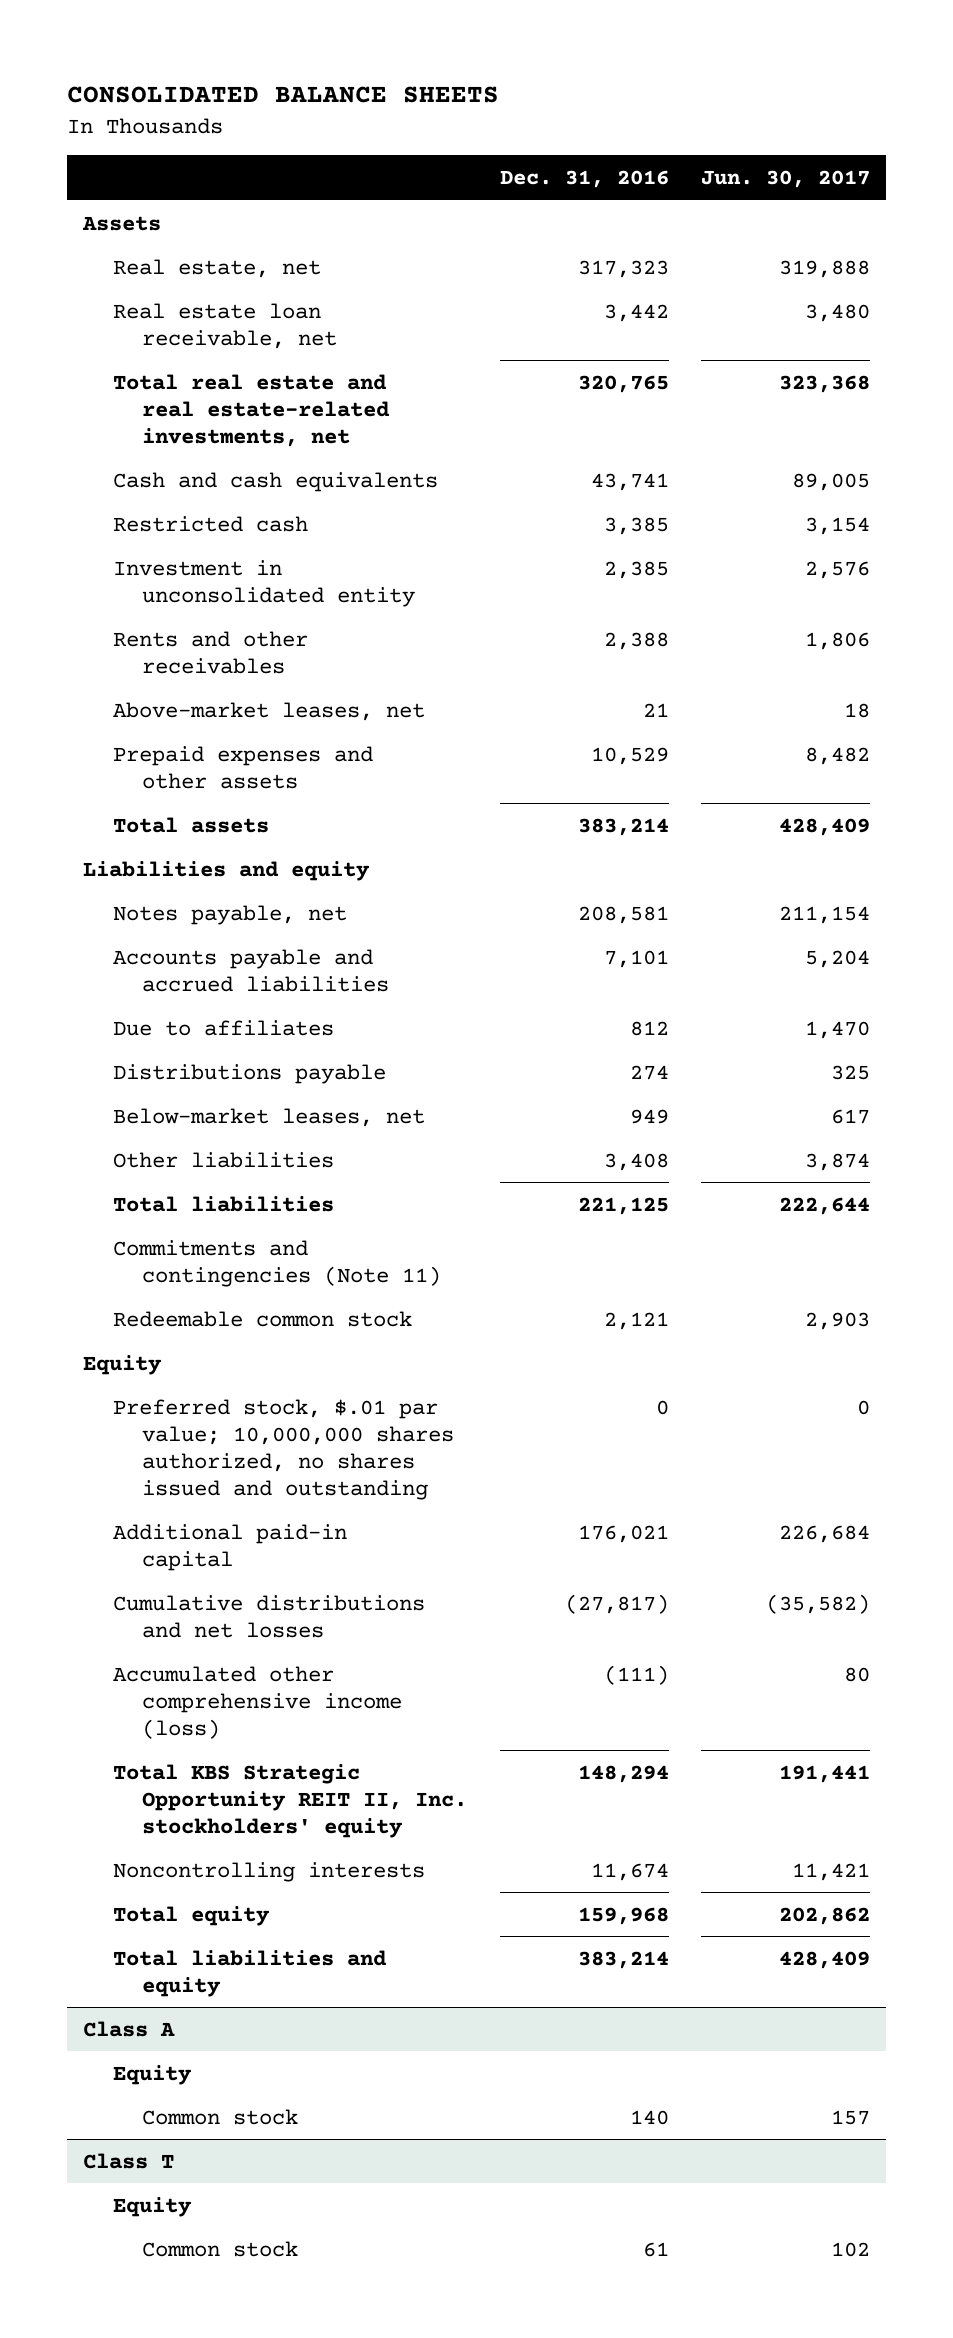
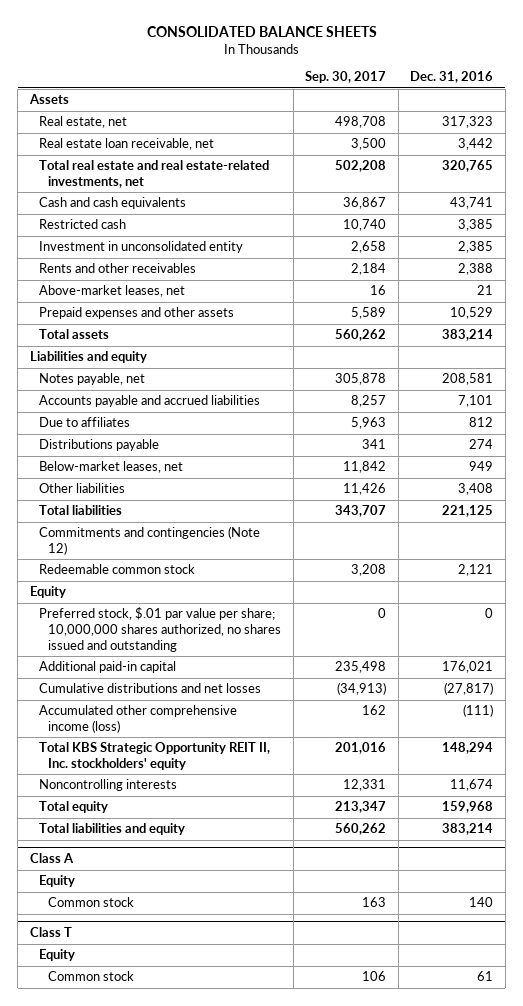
- | Dec. 31, 2016 | Jun. 30, 2017
+ | Sep. 30, 2017 | Dec. 31, 2016
- Commitments and contingencies (Note 11)
+ Commitments and contingencies (Note 12)
- Preferred stock, $.01 par value; 10,000,000 shares authorized, no shares issued and outstanding | 0 | 0
+ Preferred stock, $.01 par value per share; 10,000,000 shares authorized, no shares issued and outstanding | 0 | 0

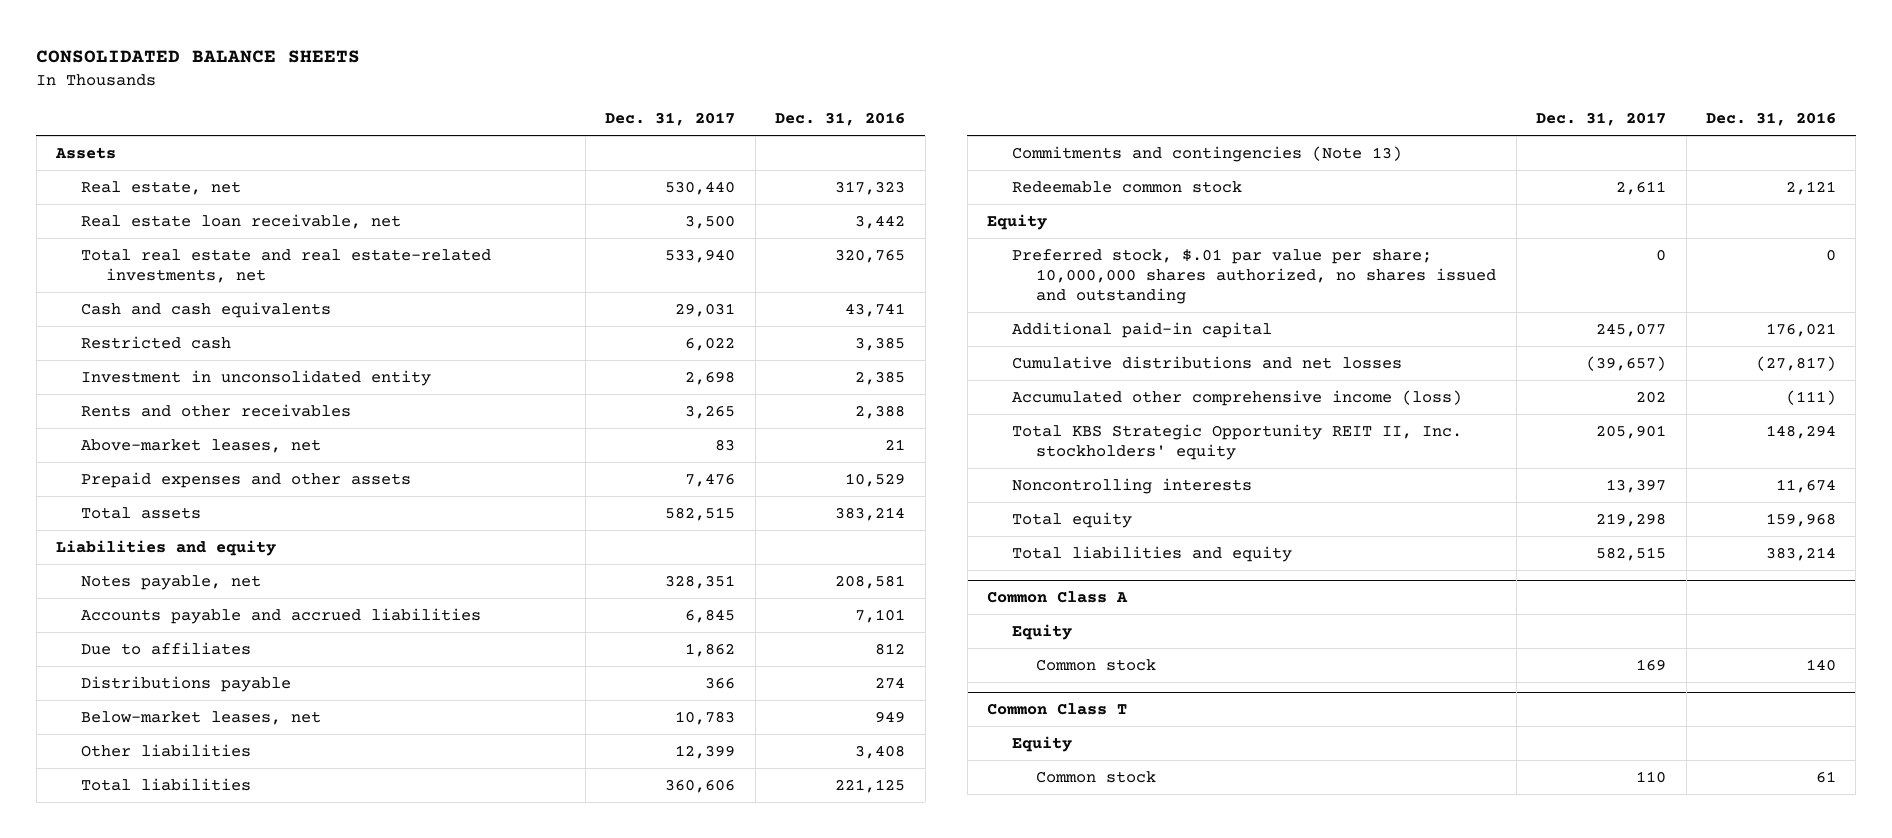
- | Sep. 30, 2017 | Dec. 31, 2016
+ | Dec. 31, 2017 | Dec. 31, 2016
- Commitments and contingencies (Note 12)
+ Commitments and contingencies (Note 13)
- Class A
+ Common Class A
- Class T
+ Common Class T

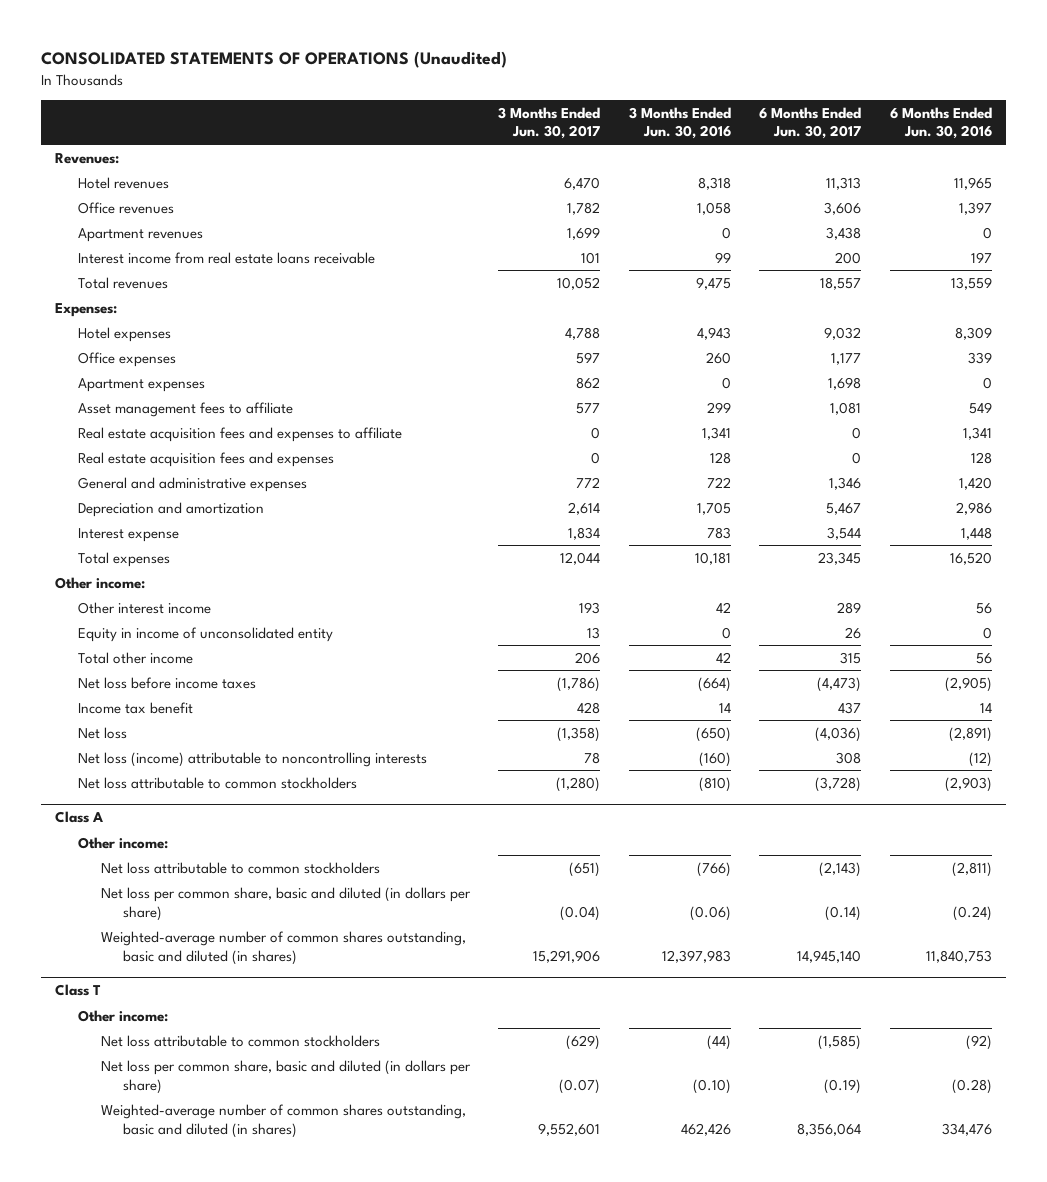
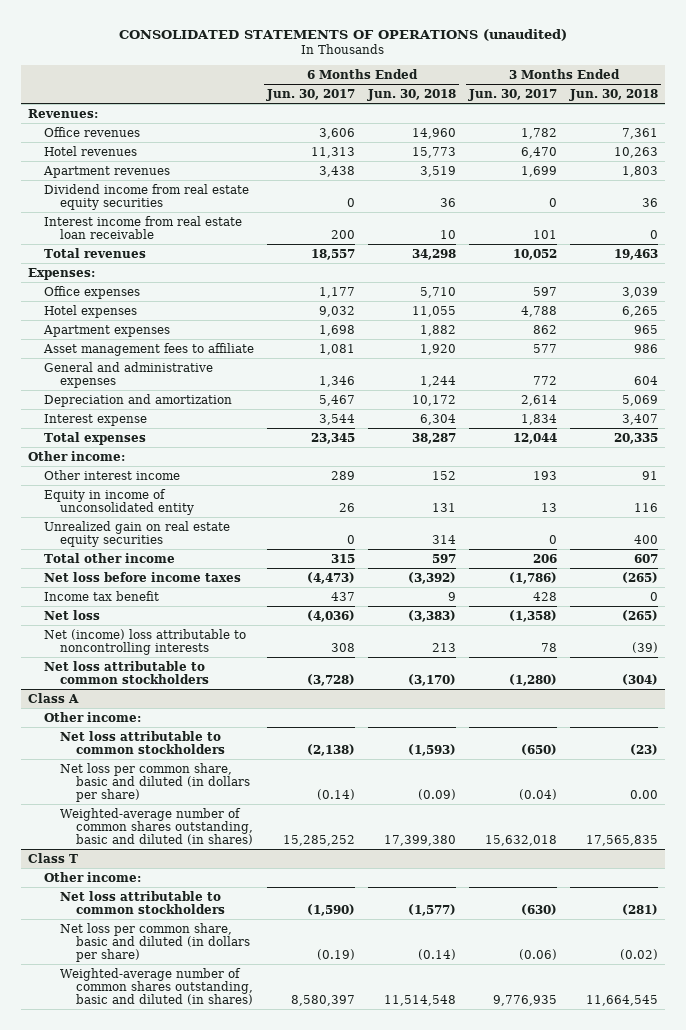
- CONSOLIDATED STATEMENTS OF OPERATIONS (Unaudited)
+ CONSOLIDATED STATEMENTS OF OPERATIONS (unaudited)
- | 3 Months Ended Jun. 30, 2017 | 3 Months Ended Jun. 30, 2016 | 6 Months Ended Jun. 30, 2017 | 6 Months Ended Jun. 30, 2016
+ | 6 Months Ended Jun. 30, 2017 | 6 Months Ended Jun. 30, 2018 | 3 Months Ended Jun. 30, 2017 | 3 Months Ended Jun. 30, 2018
moved down: Hotel revenues | 11,313 | 15,773 | 6,470 | 10,263
- Interest income from real estate loans receivable | 101 | 99 | 200 | 197
+ Dividend income from real estate equity securities | 0 | 36 | 0 | 36
+ Interest income from real estate loan receivable | 200 | 10 | 101 | 0
moved down: Hotel expenses | 9,032 | 11,055 | 4,788 | 6,265
- Real estate acquisition fees and expenses to affiliate | 0 | 1,341 | 0 | 1,341
- Real estate acquisition fees and expenses | 0 | 128 | 0 | 128
+ Unrealized gain on real estate equity securities | 0 | 314 | 0 | 400
- Net loss (income) attributable to noncontrolling interests | 78 | (160) | 308 | (12)
+ Net (income) loss attributable to noncontrolling interests | 308 | 213 | 78 | (39)
@ Class A
- Net loss attributable to common stockholders | (651) | (766) | (2,143) | (2,811)
+ Net loss attributable to common stockholders | (2,138) | (1,593) | (650) | (23)
- Weighted-average number of common shares outstanding, basic and diluted (in shares) | 15,291,906 | 12,397,983 | 14,945,140 | 11,840,753
+ Weighted-average number of common shares outstanding, basic and diluted (in shares) | 15,285,252 | 17,399,380 | 15,632,018 | 17,565,835
@ Class T
- Net loss attributable to common stockholders | (629) | (44) | (1,585) | (92)
- Net loss per common share, basic and diluted (in dollars per share) | (0.07) | (0.10) | (0.19) | (0.28)
- Weighted-average number of common shares outstanding, basic and diluted (in shares) | 9,552,601 | 462,426 | 8,356,064 | 334,476
+ Net loss attributable to common stockholders | (1,590) | (1,577) | (630) | (281)
+ Net loss per common share, basic and diluted (in dollars per share) | (0.19) | (0.14) | (0.06) | (0.02)
+ Weighted-average number of common shares outstanding, basic and diluted (in shares) | 8,580,397 | 11,514,548 | 9,776,935 | 11,664,545

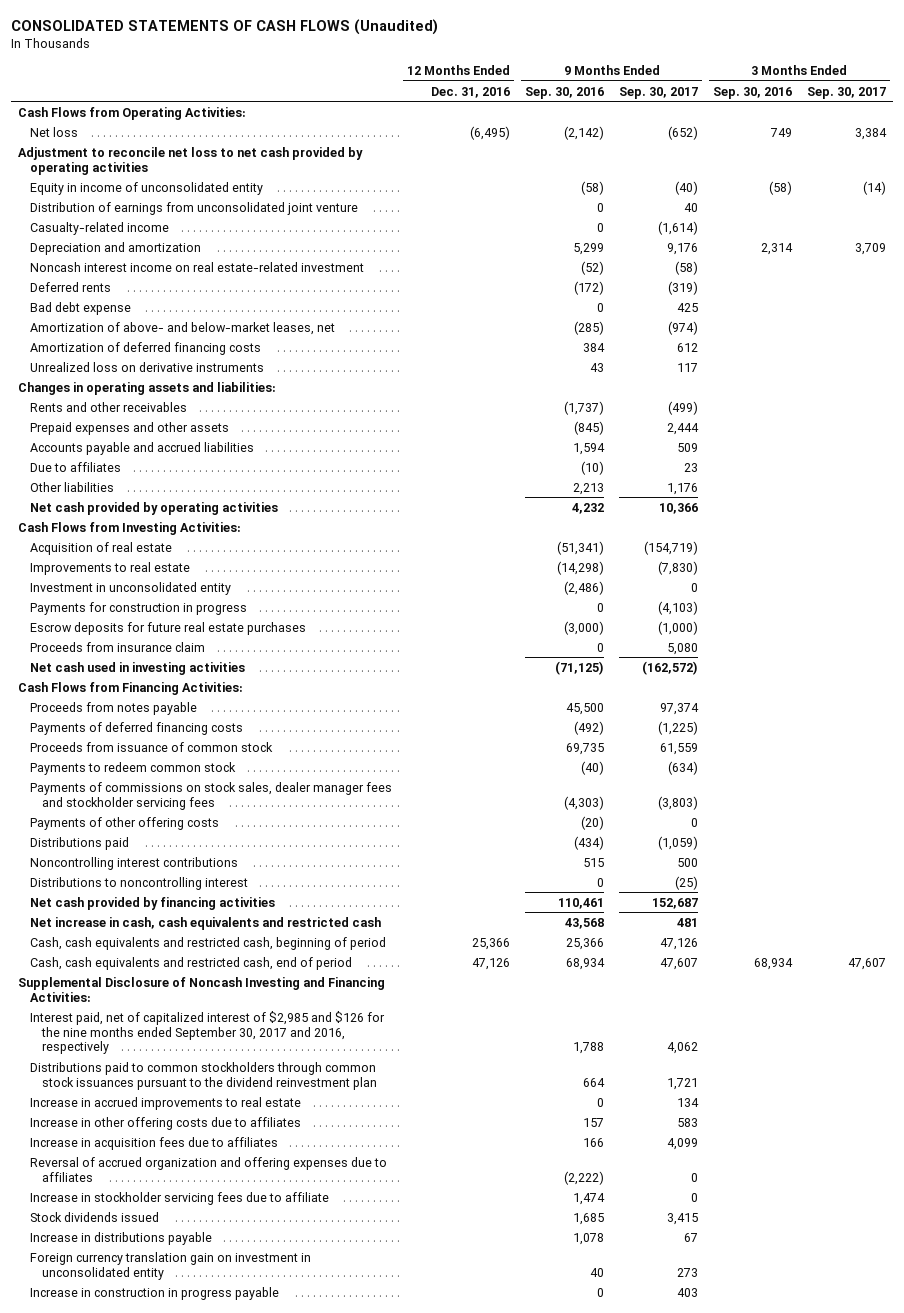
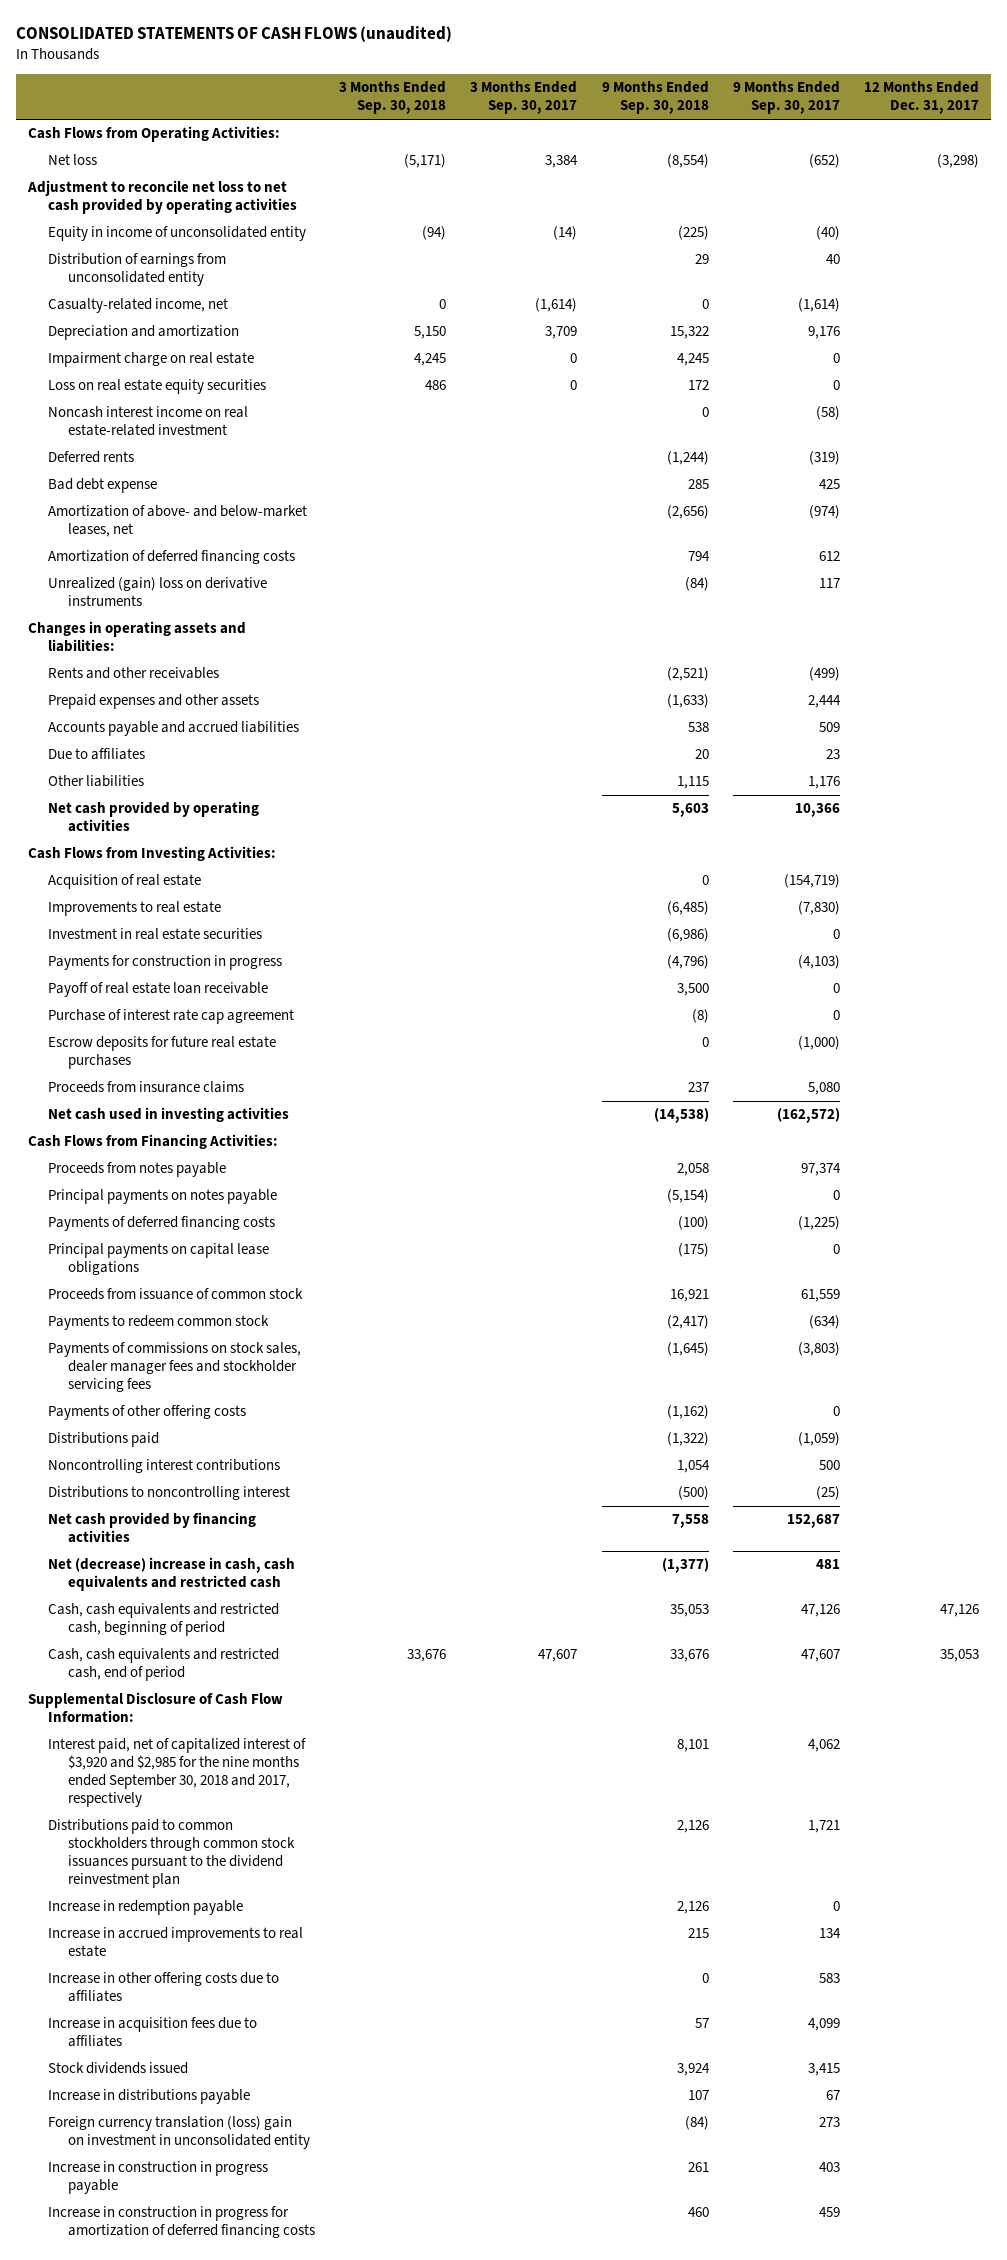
- CONSOLIDATED STATEMENTS OF CASH FLOWS (Unaudited)
+ CONSOLIDATED STATEMENTS OF CASH FLOWS (unaudited)
- | 12 Months Ended Dec. 31, 2016 | 9 Months Ended Sep. 30, 2016 | 9 Months Ended Sep. 30, 2017 | 3 Months Ended Sep. 30, 2016 | 3 Months Ended Sep. 30, 2017
+ | 3 Months Ended Sep. 30, 2018 | 3 Months Ended Sep. 30, 2017 | 9 Months Ended Sep. 30, 2018 | 9 Months Ended Sep. 30, 2017 | 12 Months Ended Dec. 31, 2017
- Distribution of earnings from unconsolidated joint venture | | 0 | 40 | |
- Casualty-related income | | 0 | (1,614) | |
+ Distribution of earnings from unconsolidated entity | | | 29 | 40 |
+ Casualty-related income, net | 0 | (1,614) | 0 | (1,614) |
+ Impairment charge on real estate | 4,245 | 0 | 4,245 | 0 |
+ Loss on real estate equity securities | 486 | 0 | 172 | 0 |
- Unrealized loss on derivative instruments | | 43 | 117 | |
+ Unrealized (gain) loss on derivative instruments | | | (84) | 117 |
- Investment in unconsolidated entity | | (2,486) | 0 | |
+ Investment in real estate securities | | | (6,986) | 0 |
+ Payoff of real estate loan receivable | | | 3,500 | 0 |
+ Purchase of interest rate cap agreement | | | (8) | 0 |
- Proceeds from insurance claim | | 0 | 5,080 | |
+ Proceeds from insurance claims | | | 237 | 5,080 |
+ Principal payments on notes payable | | | (5,154) | 0 |
+ Principal payments on capital lease obligations | | | (175) | 0 |
- Net increase in cash, cash equivalents and restricted cash | | 43,568 | 481 | |
+ Net (decrease) increase in cash, cash equivalents and restricted cash | | | (1,377) | 481 |
- Supplemental Disclosure of Noncash Investing and Financing Activities:
- Interest paid, net of capitalized interest of $2,985 and $126 for the nine months ended September 30, 2017 and 2016, respectively | | 1,788 | 4,062 | |
+ Supplemental Disclosure of Cash Flow Information:
+ Interest paid, net of capitalized interest of $3,920 and $2,985 for the nine months ended September 30, 2018 and 2017, respectively | | | 8,101 | 4,062 |
+ Increase in redemption payable | | | 2,126 | 0 |
- Reversal of accrued organization and offering expenses due to affiliates | | (2,222) | 0 | |
- Increase in stockholder servicing fees due to affiliate | | 1,474 | 0 | |
- Foreign currency translation gain on investment in unconsolidated entity | | 40 | 273 | |
+ Foreign currency translation (loss) gain on investment in unconsolidated entity | | | (84) | 273 |
+ Increase in construction in progress for amortization of deferred financing costs | | | 460 | 459 |

